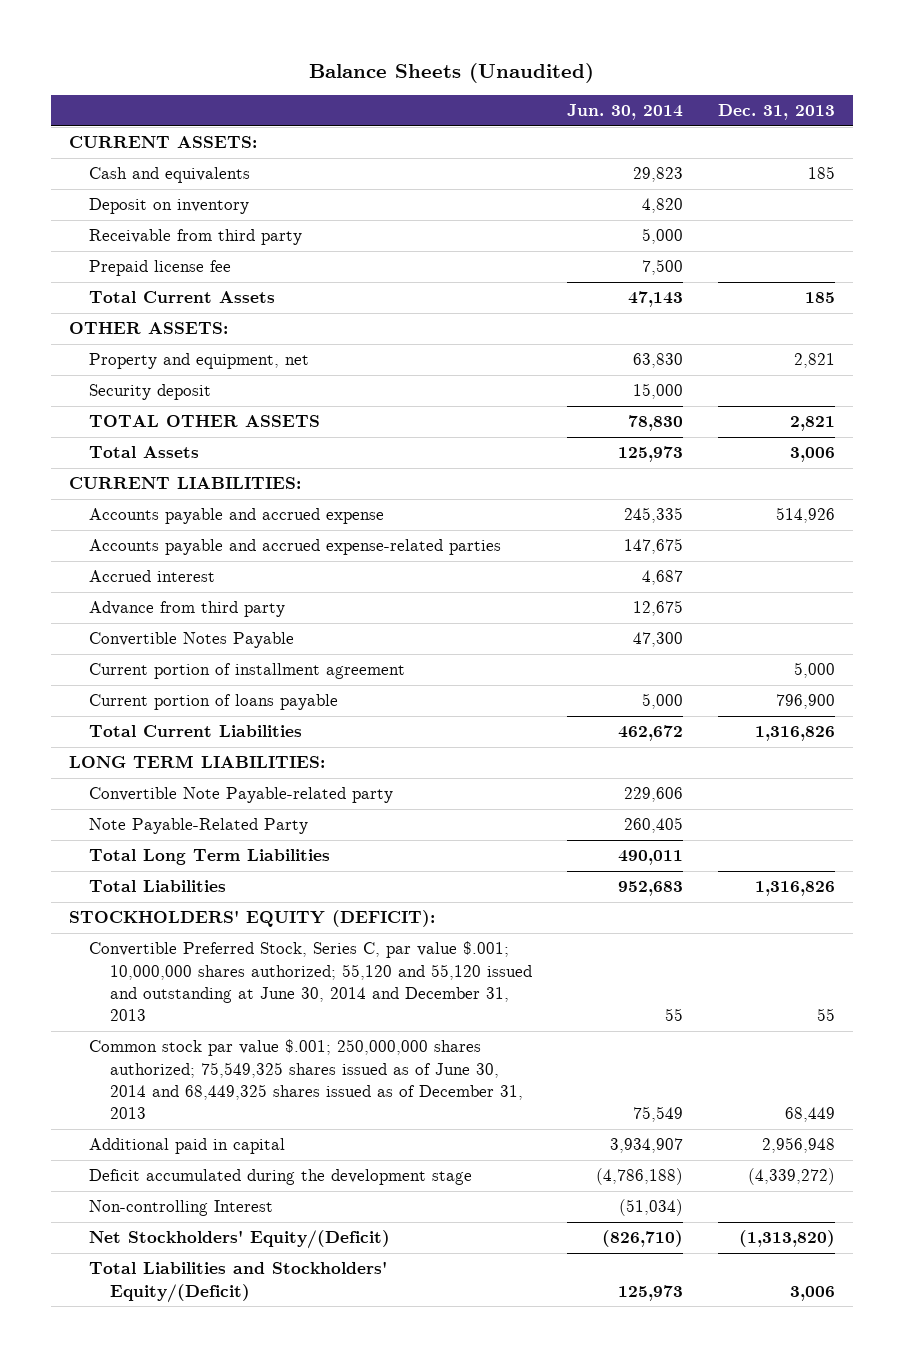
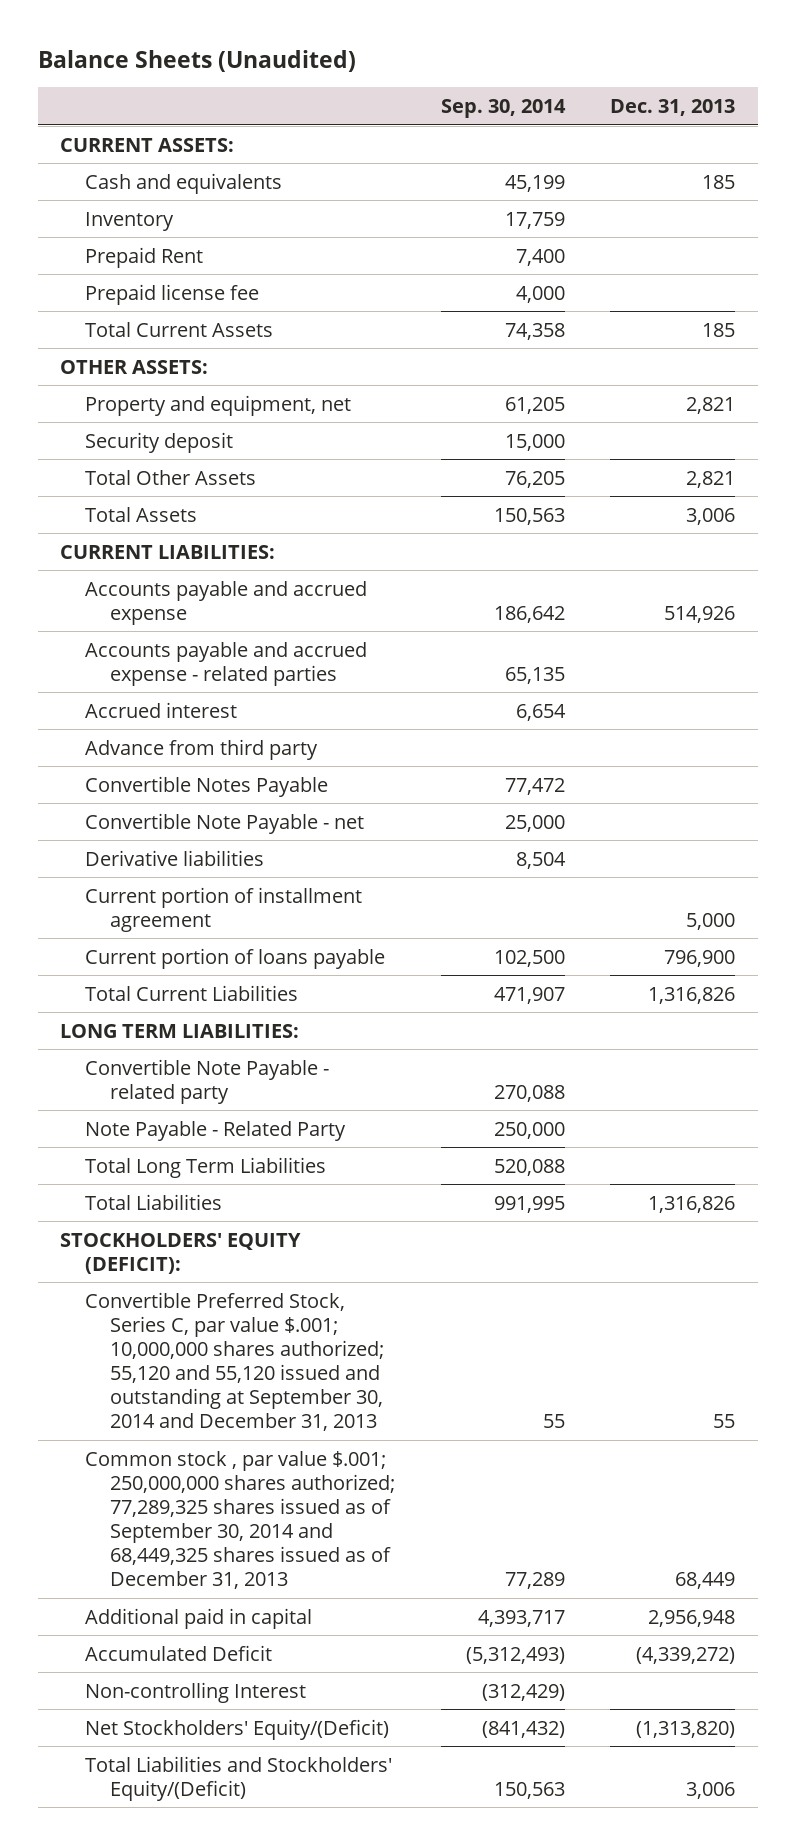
- | Jun. 30, 2014 | Dec. 31, 2013
+ | Sep. 30, 2014 | Dec. 31, 2013
- Deposit on inventory | 4,820 |
- Receivable from third party | 5,000 |
+ Inventory | 17,759 |
+ Prepaid Rent | 7,400 |
- TOTAL OTHER ASSETS | 78,830 | 2,821
+ Total Other Assets | 76,205 | 2,821
- Accounts payable and accrued expense-related parties | 147,675 |
+ Accounts payable and accrued expense - related parties | 65,135 |
+ Convertible Note Payable - net | 25,000 |
+ Derivative liabilities | 8,504 |
- Convertible Note Payable-related party | 229,606 |
- Note Payable-Related Party | 260,405 |
+ Convertible Note Payable - related party | 270,088 |
+ Note Payable - Related Party | 250,000 |
- Convertible Preferred Stock, Series C, par value $.001; 10,000,000 shares authorized; 55,120 and 55,120 issued and outstanding at June 30, 2014 and December 31, 2013 | 55 | 55
- Common stock par value $.001; 250,000,000 shares authorized; 75,549,325 shares issued as of June 30, 2014 and 68,449,325 shares issued as of December 31, 2013 | 75,549 | 68,449
+ Convertible Preferred Stock, Series C, par value $.001; 10,000,000 shares authorized; 55,120 and 55,120 issued and outstanding at September 30, 2014 and December 31, 2013 | 55 | 55
+ Common stock , par value $.001; 250,000,000 shares authorized; 77,289,325 shares issued as of September 30, 2014 and 68,449,325 shares issued as of December 31, 2013 | 77,289 | 68,449
- Deficit accumulated during the development stage | (4,786,188) | (4,339,272)
+ Accumulated Deficit | (5,312,493) | (4,339,272)

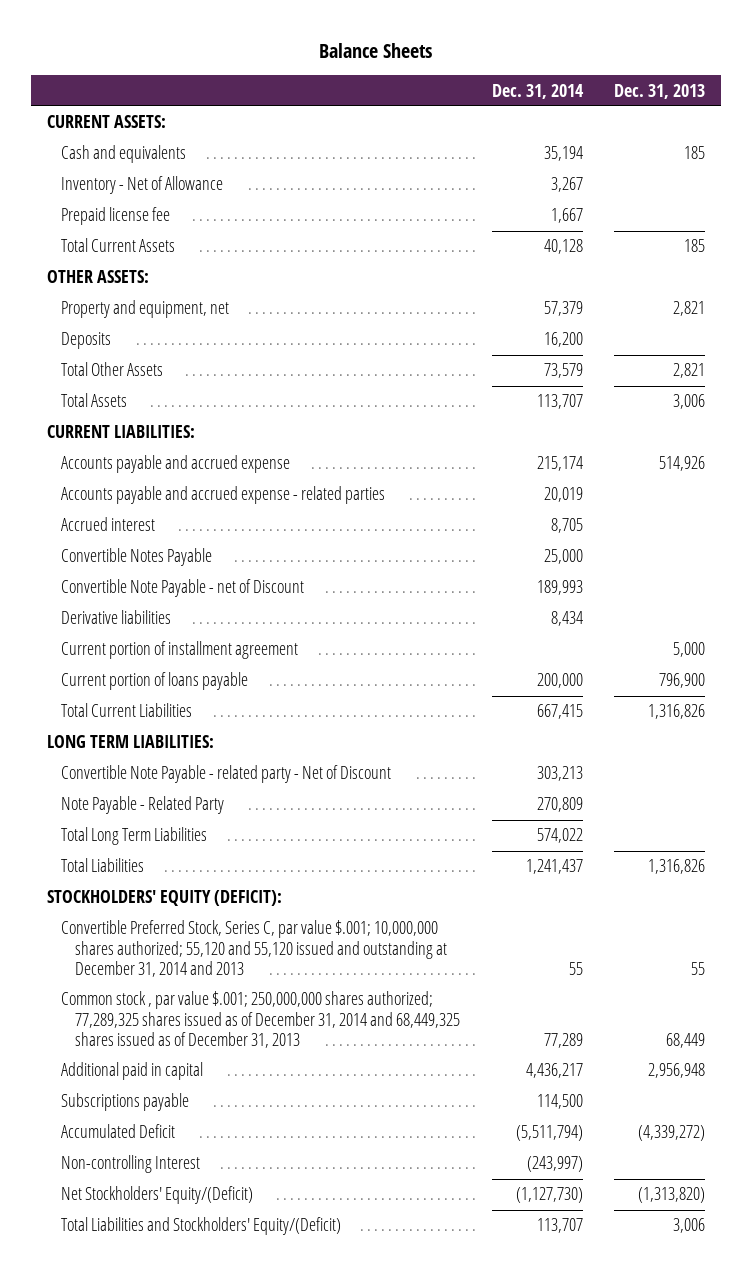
- Balance Sheets (Unaudited)
+ Balance Sheets
- | Sep. 30, 2014 | Dec. 31, 2013
+ | Dec. 31, 2014 | Dec. 31, 2013
- Inventory | 17,759 |
- Prepaid Rent | 7,400 |
+ Inventory - Net of Allowance | 3,267 |
- Security deposit | 15,000 |
+ Deposits | 16,200 |
- Advance from third party
- Convertible Note Payable - net | 25,000 |
+ Convertible Note Payable - net of Discount | 189,993 |
- Convertible Note Payable - related party | 270,088 |
+ Convertible Note Payable - related party - Net of Discount | 303,213 |
- Convertible Preferred Stock, Series C, par value $.001; 10,000,000 shares authorized; 55,120 and 55,120 issued and outstanding at September 30, 2014 and December 31, 2013 | 55 | 55
- Common stock , par value $.001; 250,000,000 shares authorized; 77,289,325 shares issued as of September 30, 2014 and 68,449,325 shares issued as of December 31, 2013 | 77,289 | 68,449
+ Convertible Preferred Stock, Series C, par value $.001; 10,000,000 shares authorized; 55,120 and 55,120 issued and outstanding at December 31, 2014 and 2013 | 55 | 55
+ Common stock , par value $.001; 250,000,000 shares authorized; 77,289,325 shares issued as of December 31, 2014 and 68,449,325 shares issued as of December 31, 2013 | 77,289 | 68,449
+ Subscriptions payable | 114,500 |

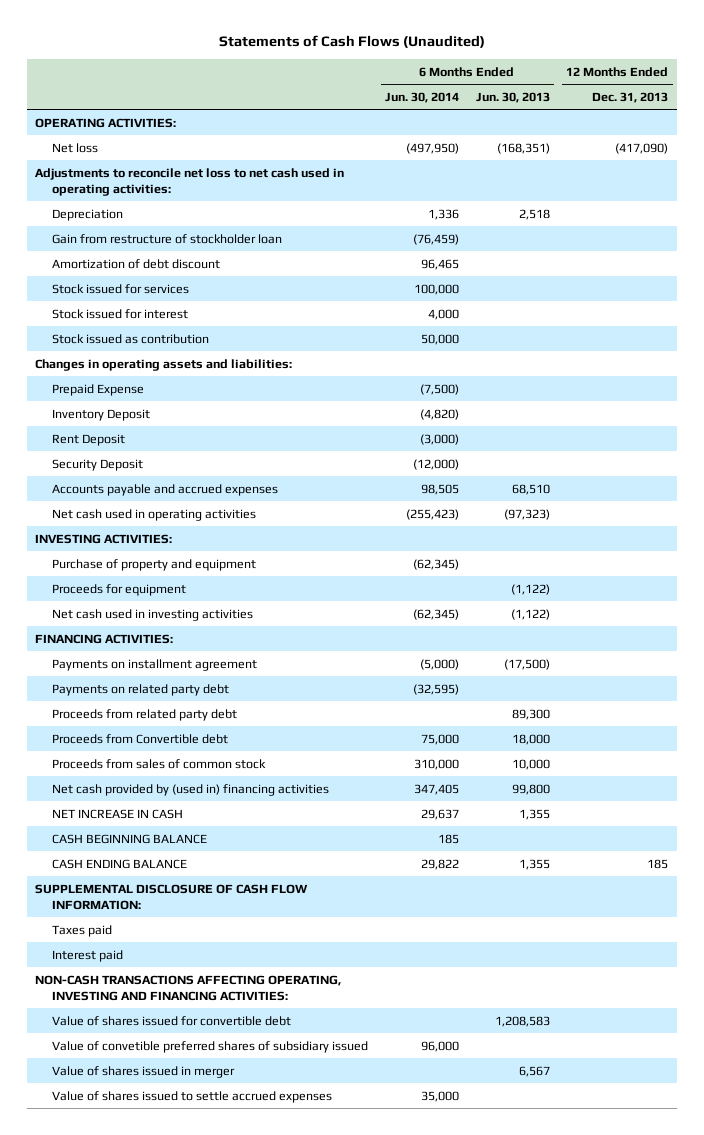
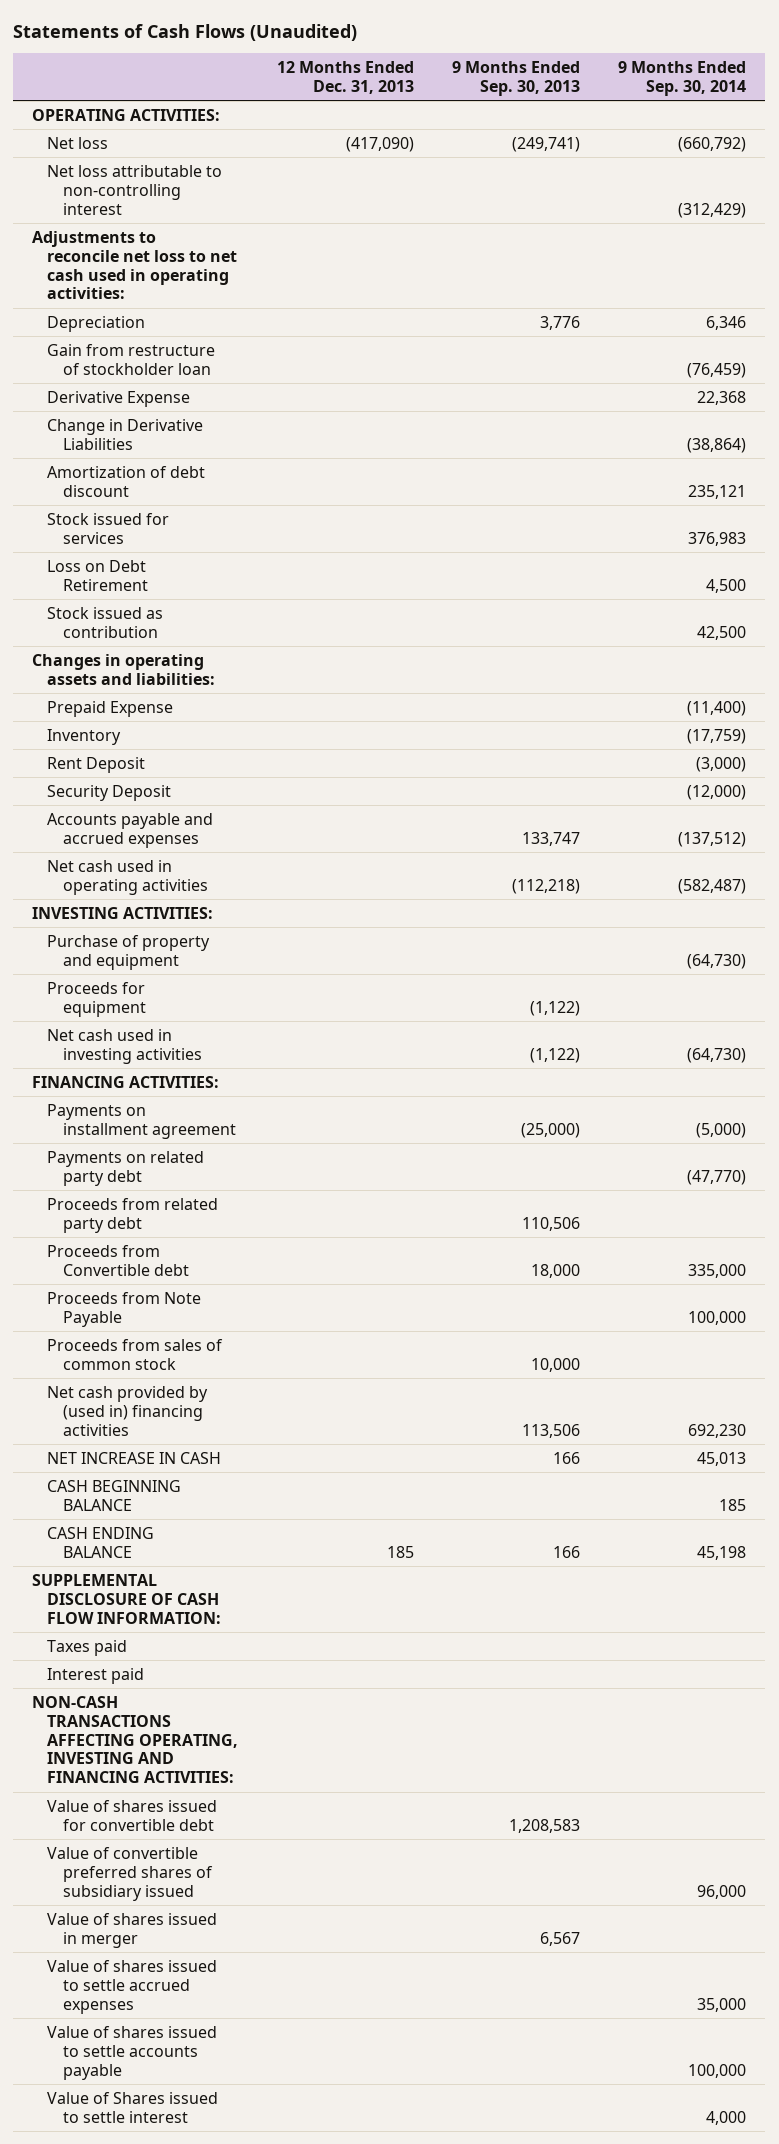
- | 6 Months Ended Jun. 30, 2014 | 6 Months Ended Jun. 30, 2013 | 12 Months Ended Dec. 31, 2013
+ | 12 Months Ended Dec. 31, 2013 | 9 Months Ended Sep. 30, 2013 | 9 Months Ended Sep. 30, 2014
+ Net loss attributable to non-controlling interest | | | (312,429)
+ Derivative Expense | | | 22,368
+ Change in Derivative Liabilities | | | (38,864)
- Stock issued for interest | 4,000 | |
+ Loss on Debt Retirement | | | 4,500
- Inventory Deposit | (4,820) | |
+ Inventory | | | (17,759)
+ Proceeds from Note Payable | | | 100,000
- Value of convetible preferred shares of subsidiary issued | 96,000 | |
+ Value of convertible preferred shares of subsidiary issued | | | 96,000
+ Value of shares issued to settle accounts payable | | | 100,000
+ Value of Shares issued to settle interest | | | 4,000

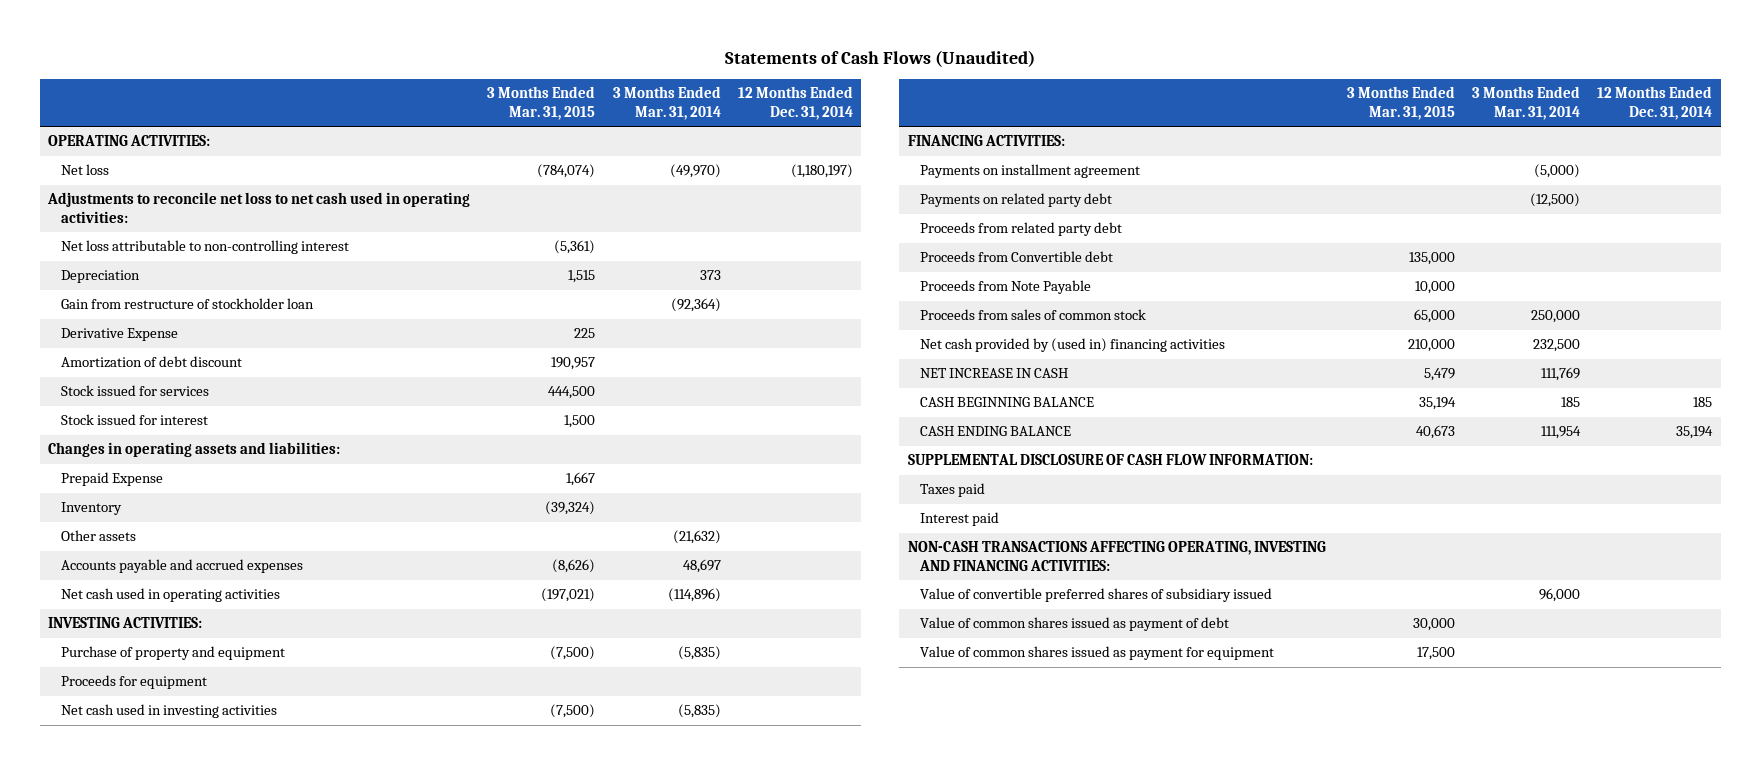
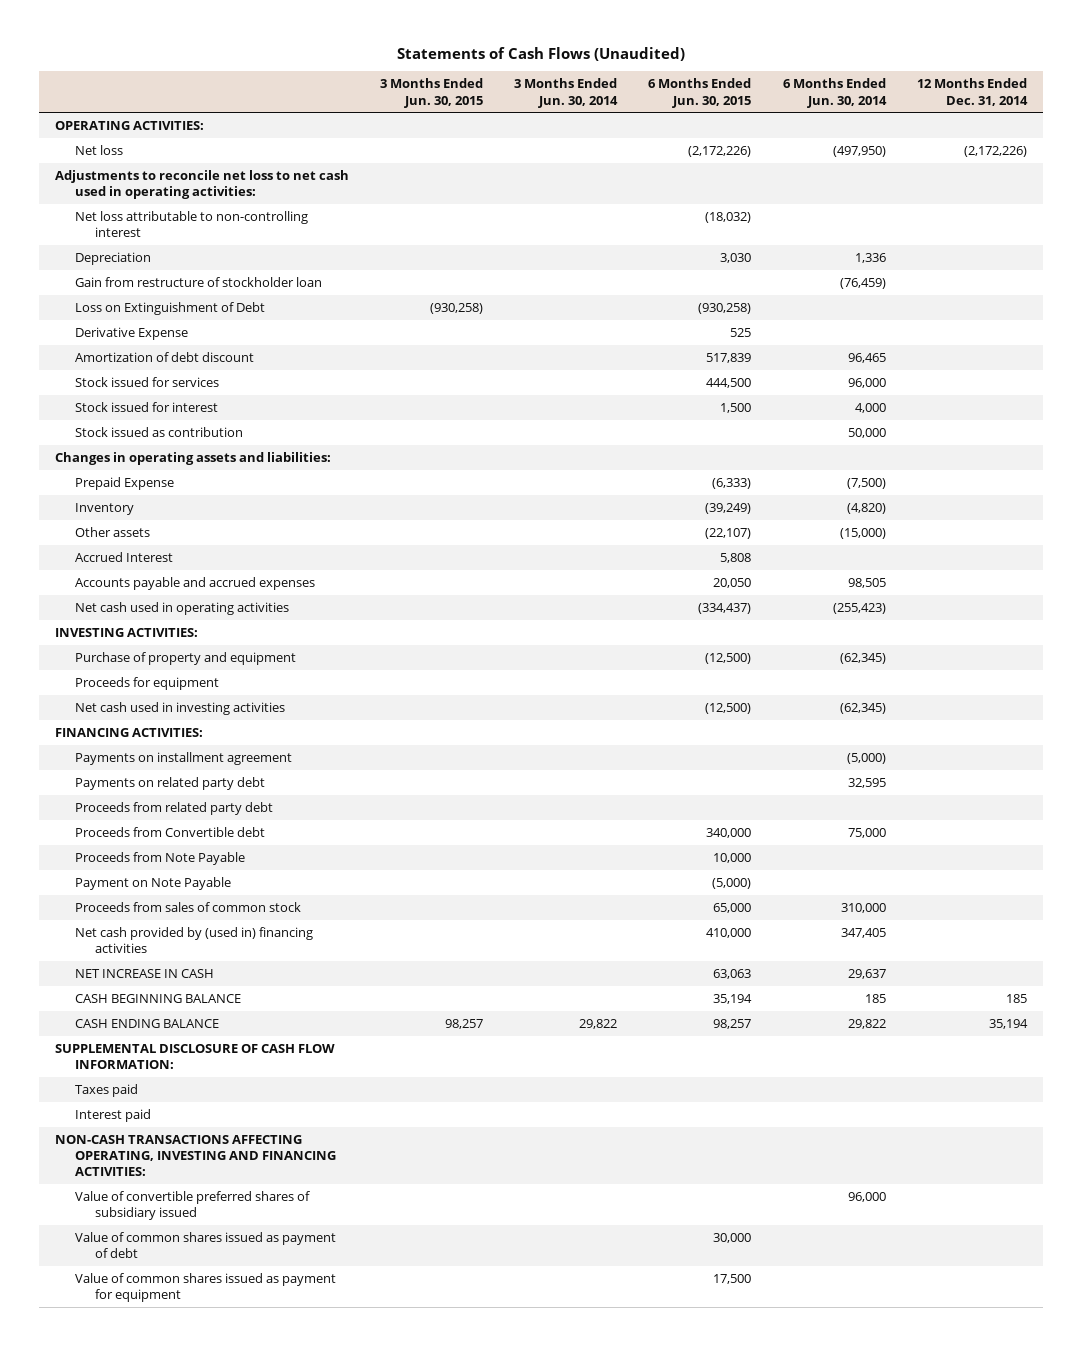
- | 3 Months Ended Mar. 31, 2015 | 3 Months Ended Mar. 31, 2014 | 12 Months Ended Dec. 31, 2014
+ | 3 Months Ended Jun. 30, 2015 | 3 Months Ended Jun. 30, 2014 | 6 Months Ended Jun. 30, 2015 | 6 Months Ended Jun. 30, 2014 | 12 Months Ended Dec. 31, 2014
- Net loss | (784,074) | (49,970) | (1,180,197)
+ Net loss | | | (2,172,226) | (497,950) | (2,172,226)
+ Loss on Extinguishment of Debt | (930,258) | | (930,258) | |
+ Stock issued as contribution | | | | 50,000 |
+ Accrued Interest | | | 5,808 | |
+ Payment on Note Payable | | | (5,000) | |

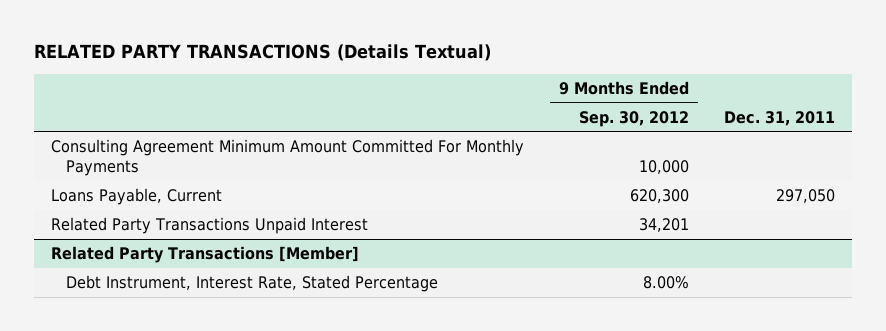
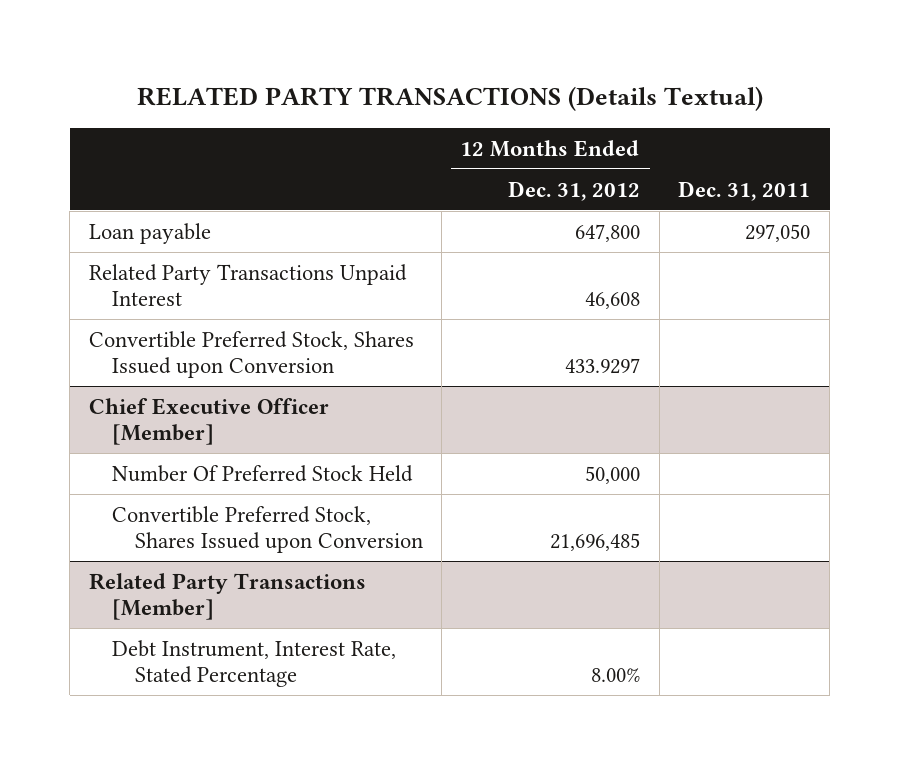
- | 9 Months Ended Sep. 30, 2012 | Dec. 31, 2011
+ | 12 Months Ended Dec. 31, 2012 | Dec. 31, 2011
- Consulting Agreement Minimum Amount Committed For Monthly Payments | 10,000 |
- Loans Payable, Current | 620,300 | 297,050
+ Loan payable | 647,800 | 297,050
+ Convertible Preferred Stock, Shares Issued upon Conversion | 433.9297 |
+ Chief Executive Officer [Member]
+ Number Of Preferred Stock Held | 50,000 |
+ Convertible Preferred Stock, Shares Issued upon Conversion | 21,696,485 |

